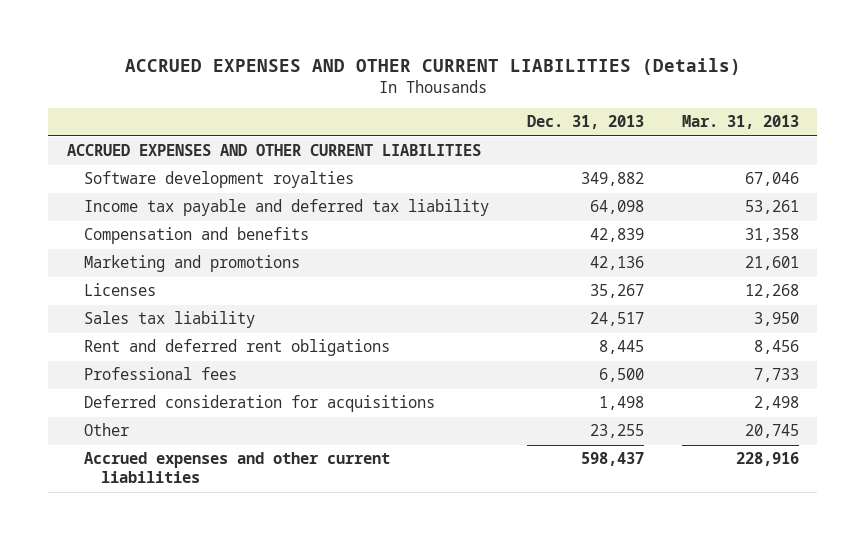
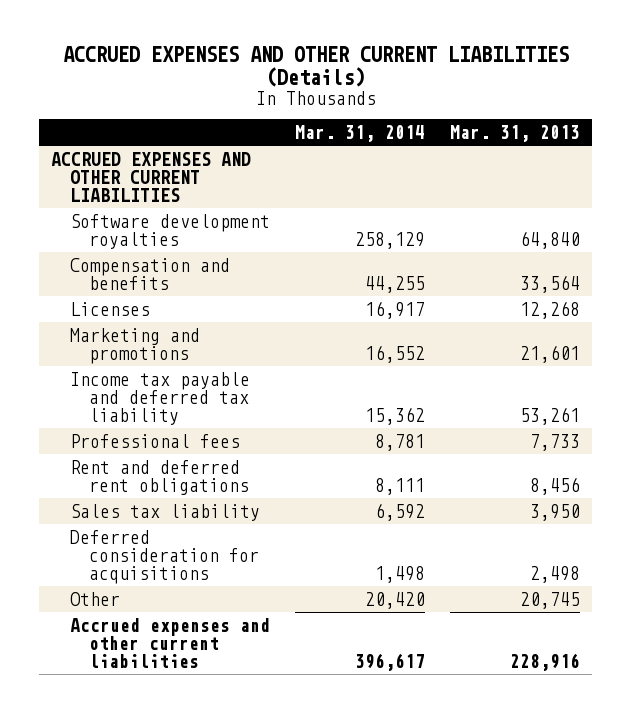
- | Dec. 31, 2013 | Mar. 31, 2013
+ | Mar. 31, 2014 | Mar. 31, 2013
- Software development royalties | 349,882 | 67,046
- Compensation and benefits | 42,839 | 31,358
+ Software development royalties | 258,129 | 64,840
+ Compensation and benefits | 44,255 | 33,564
moved down: Marketing and promotions | 16,552 | 21,601
moved down: Income tax payable and deferred tax liability | 15,362 | 53,261
moved down: Rent and deferred rent obligations | 8,111 | 8,456
moved down: Sales tax liability | 6,592 | 3,950

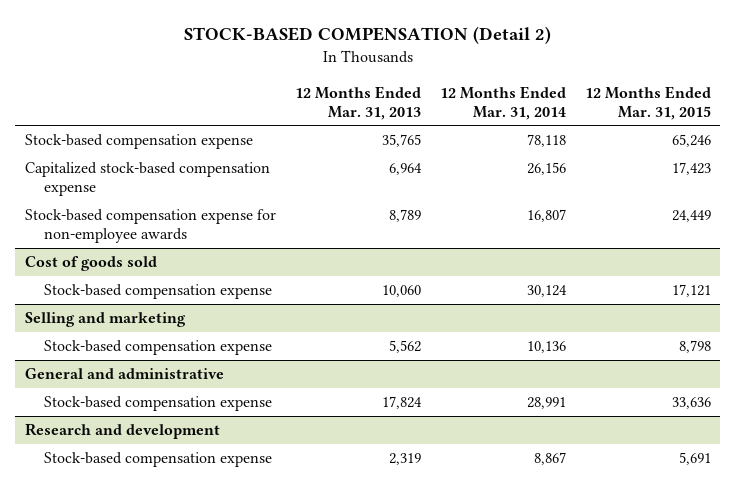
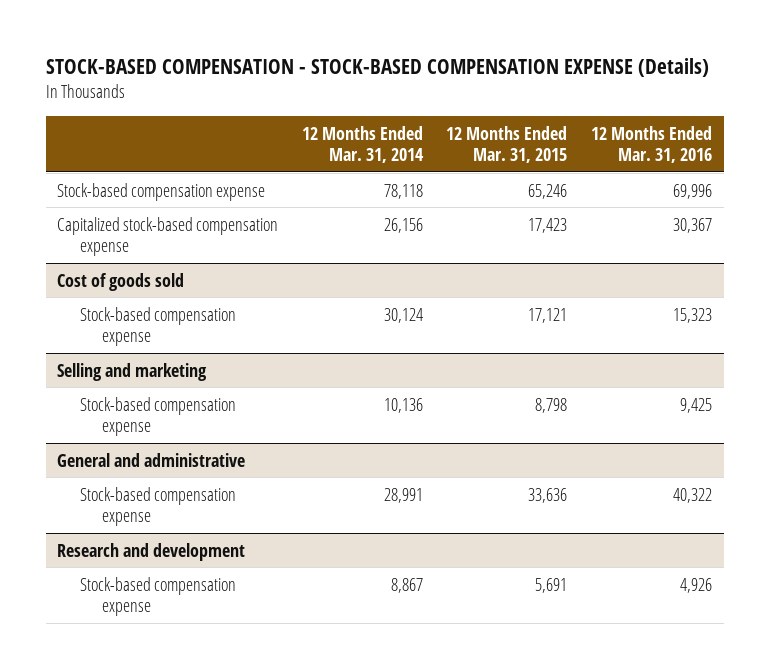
- STOCK-BASED COMPENSATION (Detail 2)
+ STOCK-BASED COMPENSATION - STOCK-BASED COMPENSATION EXPENSE (Details)
- | 12 Months Ended Mar. 31, 2013 | 12 Months Ended Mar. 31, 2014 | 12 Months Ended Mar. 31, 2015
+ | 12 Months Ended Mar. 31, 2014 | 12 Months Ended Mar. 31, 2015 | 12 Months Ended Mar. 31, 2016
- Stock-based compensation expense for non-employee awards | 8,789 | 16,807 | 24,449

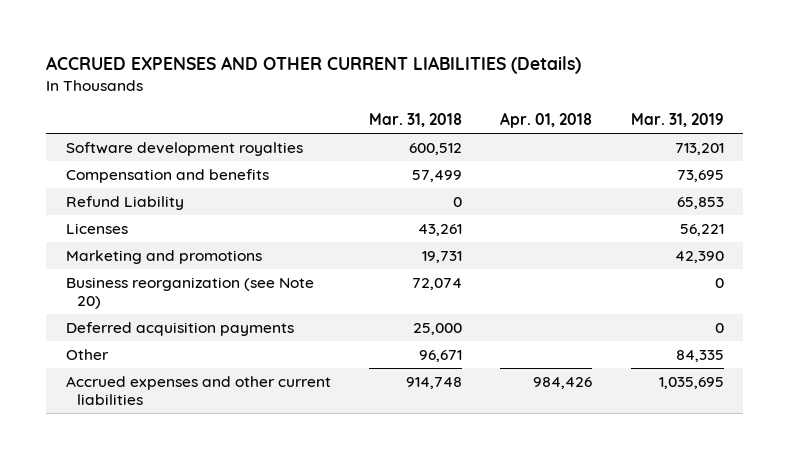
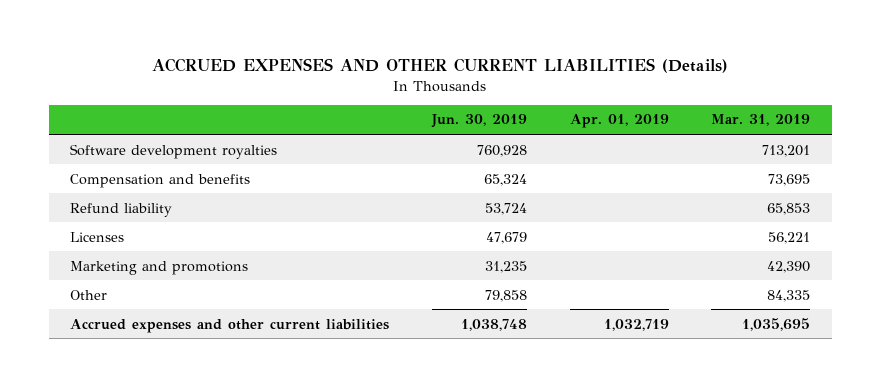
- | Mar. 31, 2018 | Apr. 01, 2018 | Mar. 31, 2019
+ | Jun. 30, 2019 | Apr. 01, 2019 | Mar. 31, 2019
- Refund Liability | 0 | | 65,853
+ Refund liability | 53,724 | | 65,853
- Business reorganization (see Note 20) | 72,074 | | 0
- Deferred acquisition payments | 25,000 | | 0

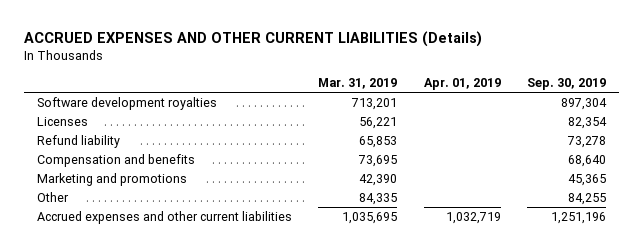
- | Jun. 30, 2019 | Apr. 01, 2019 | Mar. 31, 2019
+ | Mar. 31, 2019 | Apr. 01, 2019 | Sep. 30, 2019
moved down: Refund liability | 65,853 | | 73,278
moved down: Compensation and benefits | 73,695 | | 68,640

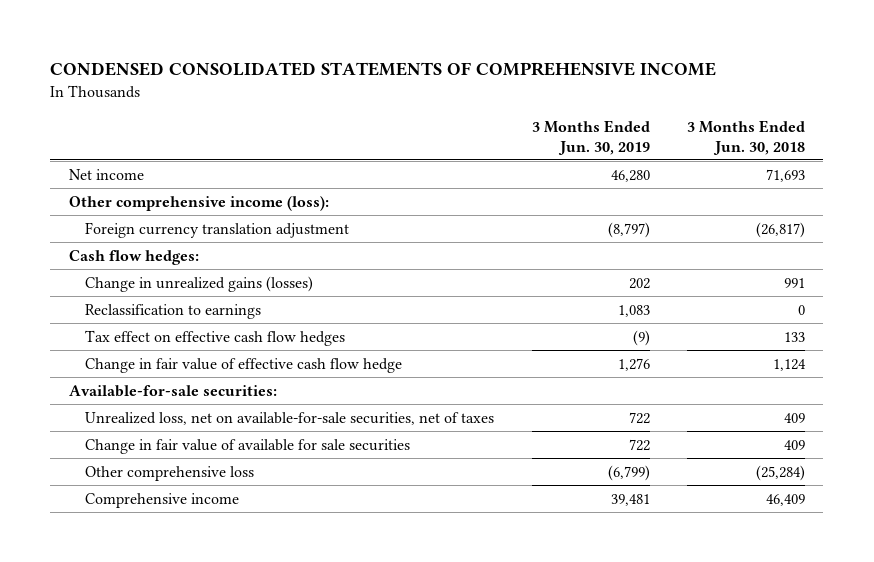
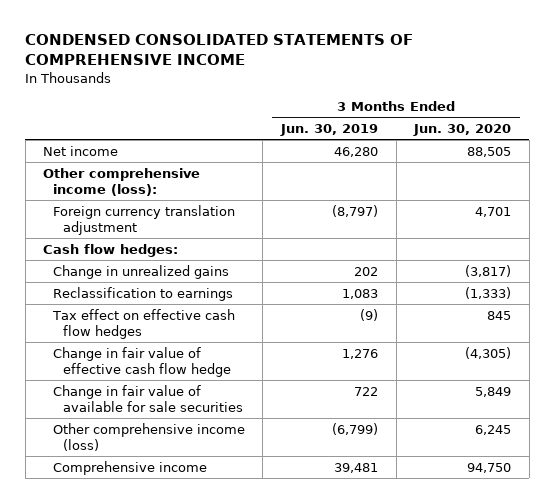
- | 3 Months Ended Jun. 30, 2019 | 3 Months Ended Jun. 30, 2018
+ | 3 Months Ended Jun. 30, 2019 | 3 Months Ended Jun. 30, 2020
- Change in unrealized gains (losses) | 202 | 991
+ Change in unrealized gains | 202 | (3,817)
- Available-for-sale securities:
- Unrealized loss, net on available-for-sale securities, net of taxes | 722 | 409
- Other comprehensive loss | (6,799) | (25,284)
+ Other comprehensive income (loss) | (6,799) | 6,245

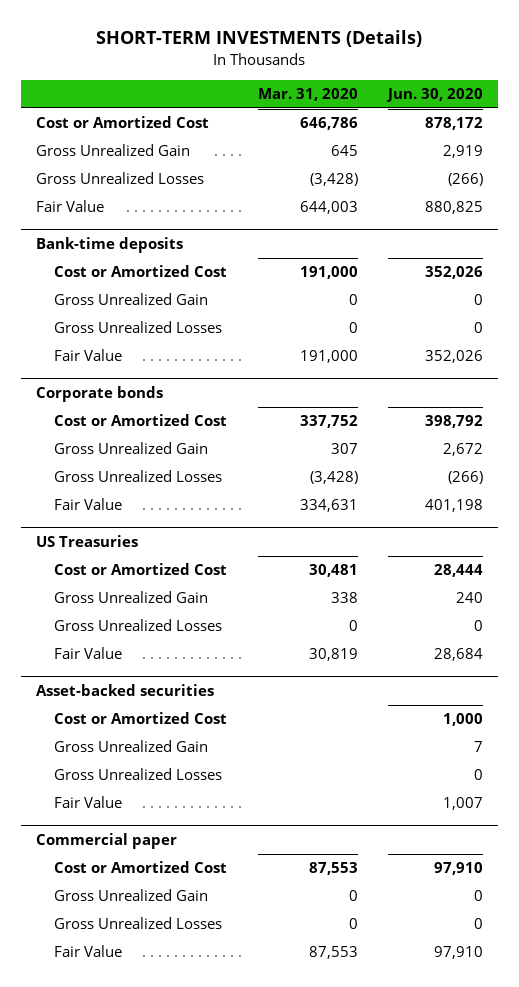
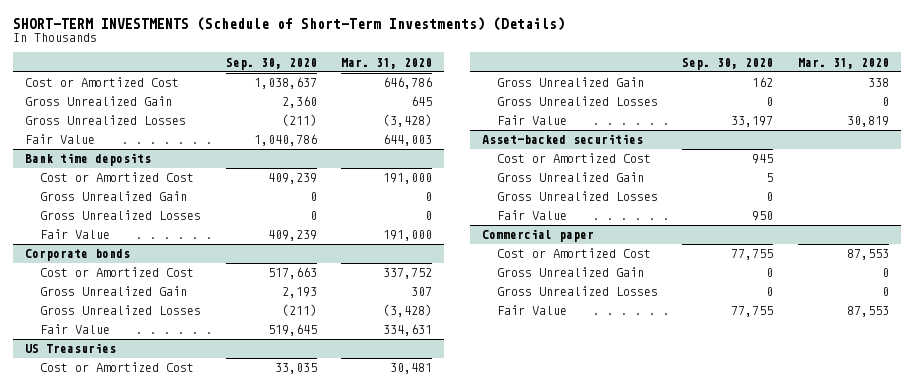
- SHORT-TERM INVESTMENTS (Details)
+ SHORT-TERM INVESTMENTS (Schedule of Short-Term Investments) (Details)
- | Mar. 31, 2020 | Jun. 30, 2020
+ | Sep. 30, 2020 | Mar. 31, 2020
- Bank-time deposits
+ Bank time deposits

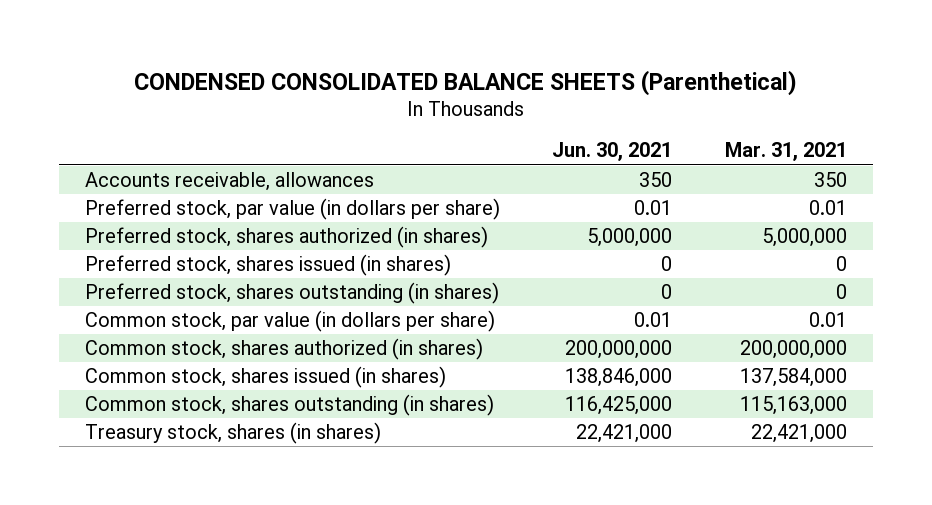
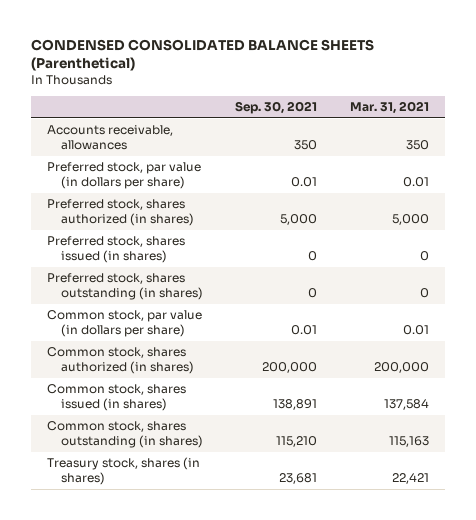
- | Jun. 30, 2021 | Mar. 31, 2021
+ | Sep. 30, 2021 | Mar. 31, 2021
- Preferred stock, shares authorized (in shares) | 5,000,000 | 5,000,000
+ Preferred stock, shares authorized (in shares) | 5,000 | 5,000
- Common stock, shares authorized (in shares) | 200,000,000 | 200,000,000
- Common stock, shares issued (in shares) | 138,846,000 | 137,584,000
- Common stock, shares outstanding (in shares) | 116,425,000 | 115,163,000
- Treasury stock, shares (in shares) | 22,421,000 | 22,421,000
+ Common stock, shares authorized (in shares) | 200,000 | 200,000
+ Common stock, shares issued (in shares) | 138,891 | 137,584
+ Common stock, shares outstanding (in shares) | 115,210 | 115,163
+ Treasury stock, shares (in shares) | 23,681 | 22,421

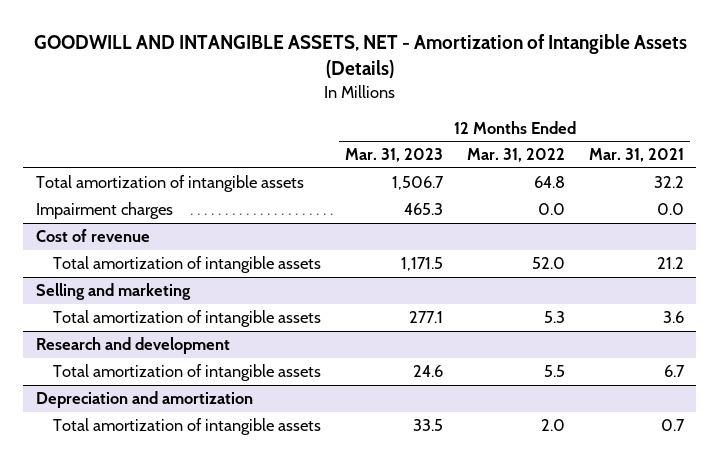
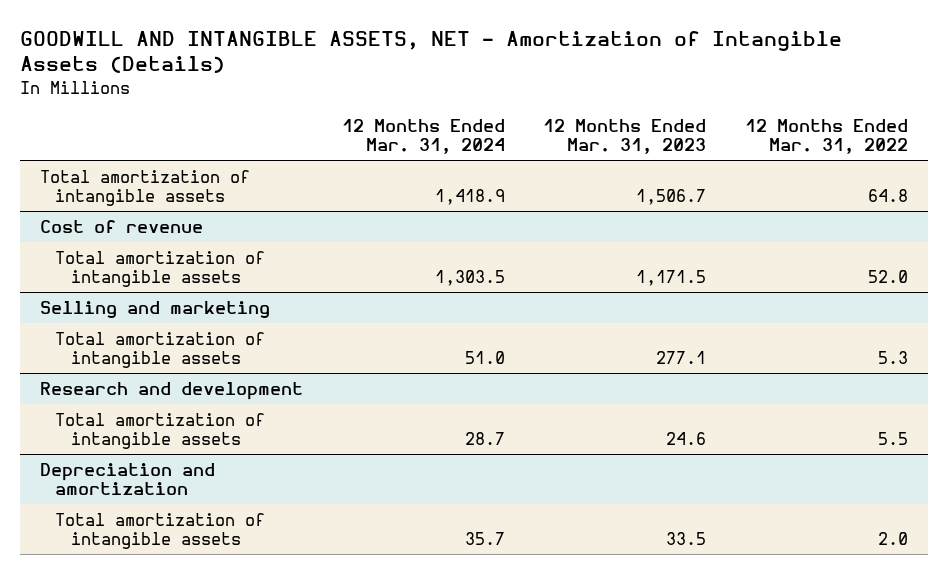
- | 12 Months Ended Mar. 31, 2023 | 12 Months Ended Mar. 31, 2022 | 12 Months Ended Mar. 31, 2021
+ | 12 Months Ended Mar. 31, 2024 | 12 Months Ended Mar. 31, 2023 | 12 Months Ended Mar. 31, 2022
- Impairment charges | 465.3 | 0.0 | 0.0

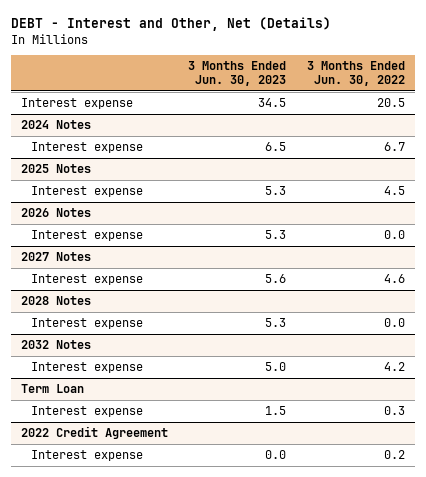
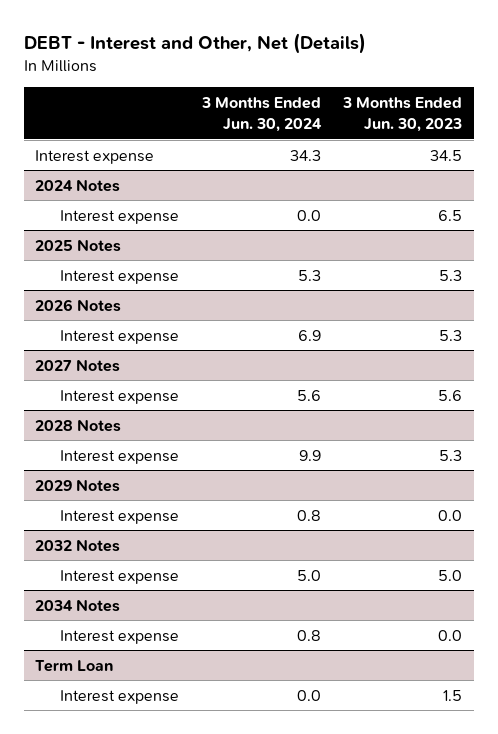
- | 3 Months Ended Jun. 30, 2023 | 3 Months Ended Jun. 30, 2022
+ | 3 Months Ended Jun. 30, 2024 | 3 Months Ended Jun. 30, 2023
+ 2029 Notes
+ Interest expense | 0.8 | 0.0
+ 2034 Notes
+ Interest expense | 0.8 | 0.0
- 2022 Credit Agreement
- Interest expense | 0.0 | 0.2

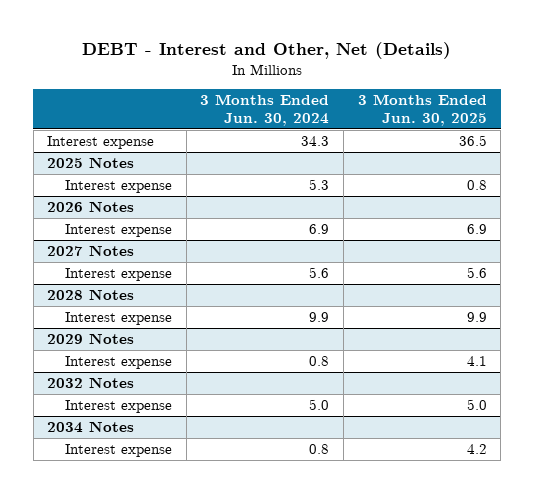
- | 3 Months Ended Jun. 30, 2024 | 3 Months Ended Jun. 30, 2023
+ | 3 Months Ended Jun. 30, 2024 | 3 Months Ended Jun. 30, 2025
- 2024 Notes
- Interest expense | 0.0 | 6.5
- Term Loan
- Interest expense | 0.0 | 1.5

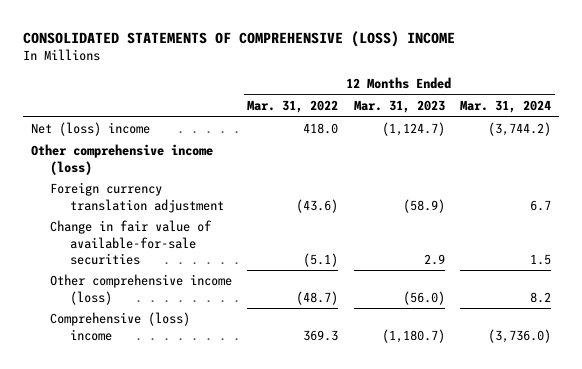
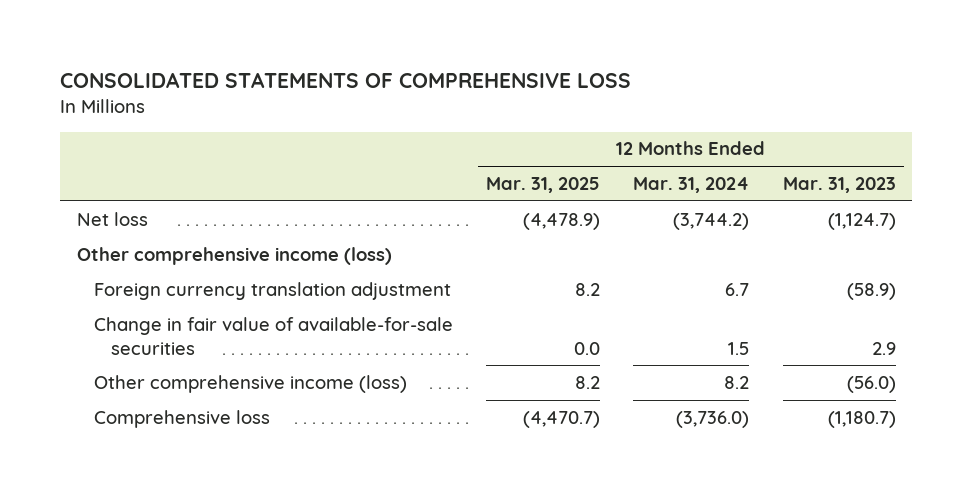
- CONSOLIDATED STATEMENTS OF COMPREHENSIVE (LOSS) INCOME
+ CONSOLIDATED STATEMENTS OF COMPREHENSIVE LOSS
- | 12 Months Ended Mar. 31, 2022 | 12 Months Ended Mar. 31, 2023 | 12 Months Ended Mar. 31, 2024
+ | 12 Months Ended Mar. 31, 2025 | 12 Months Ended Mar. 31, 2024 | 12 Months Ended Mar. 31, 2023
- Net (loss) income | 418.0 | (1,124.7) | (3,744.2)
+ Net loss | (4,478.9) | (3,744.2) | (1,124.7)
- Comprehensive (loss) income | 369.3 | (1,180.7) | (3,736.0)
+ Comprehensive loss | (4,470.7) | (3,736.0) | (1,180.7)

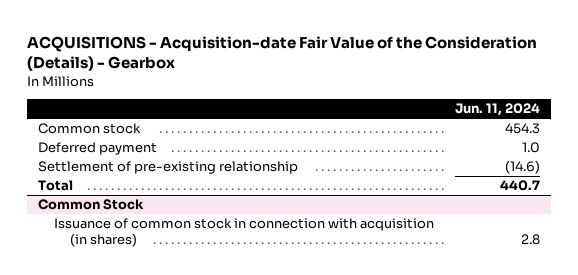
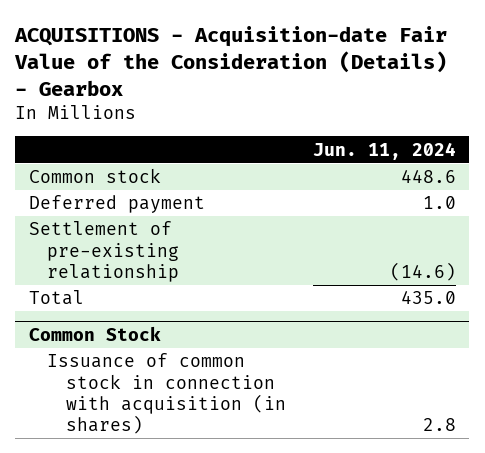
- Common stock | 454.3
+ Common stock | 448.6
- Total | 440.7
+ Total | 435.0

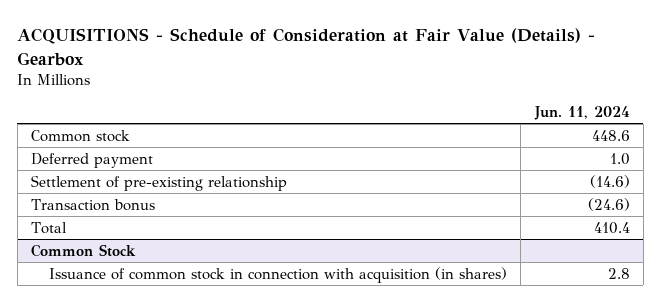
- ACQUISITIONS - Acquisition-date Fair Value of the Consideration (Details) - Gearbox
+ ACQUISITIONS - Schedule of Consideration at Fair Value (Details) - Gearbox
- Total | 435.0
+ Transaction bonus | (24.6)
+ Total | 410.4

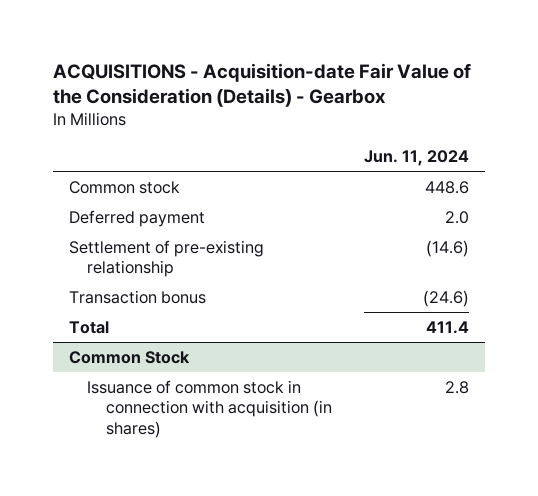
- ACQUISITIONS - Schedule of Consideration at Fair Value (Details) - Gearbox
+ ACQUISITIONS - Acquisition-date Fair Value of the Consideration (Details) - Gearbox
- Deferred payment | 1.0
+ Deferred payment | 2.0
- Total | 410.4
+ Total | 411.4

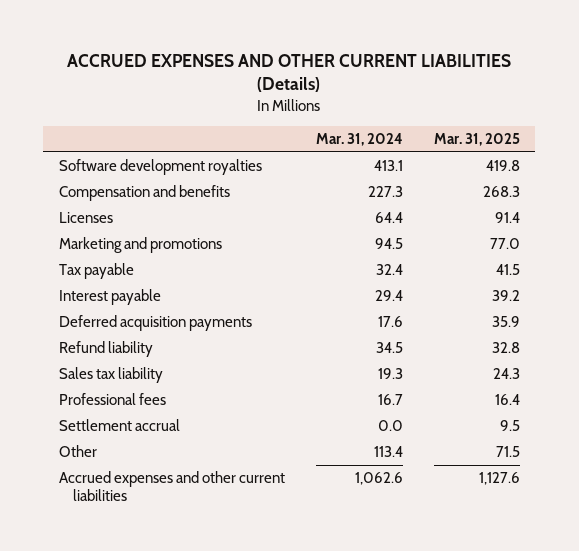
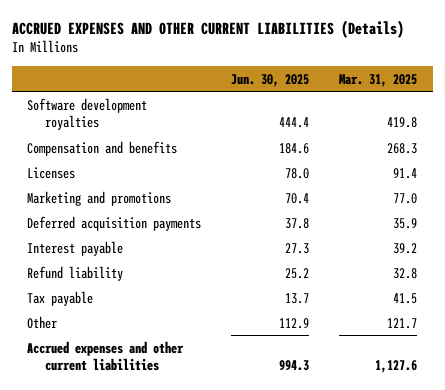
- | Mar. 31, 2024 | Mar. 31, 2025
+ | Jun. 30, 2025 | Mar. 31, 2025
moved down: Interest payable | 27.3 | 39.2
- Sales tax liability | 19.3 | 24.3
- Professional fees | 16.7 | 16.4
- Settlement accrual | 0.0 | 9.5
- Other | 113.4 | 71.5
moved down: Tax payable | 13.7 | 41.5
+ Other | 112.9 | 121.7

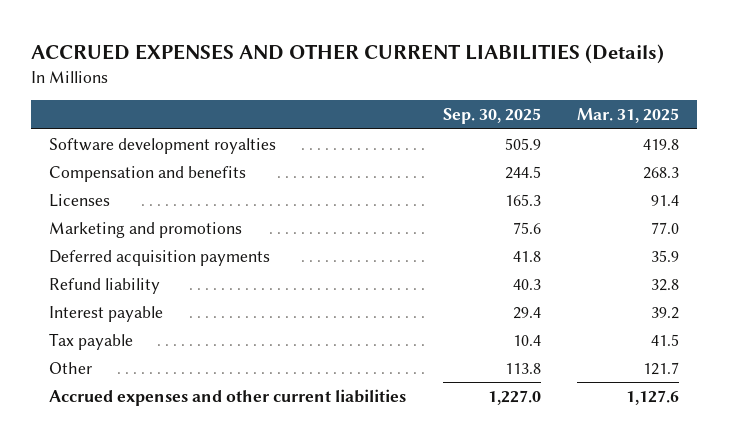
- | Jun. 30, 2025 | Mar. 31, 2025
+ | Sep. 30, 2025 | Mar. 31, 2025
moved down: Interest payable | 29.4 | 39.2

